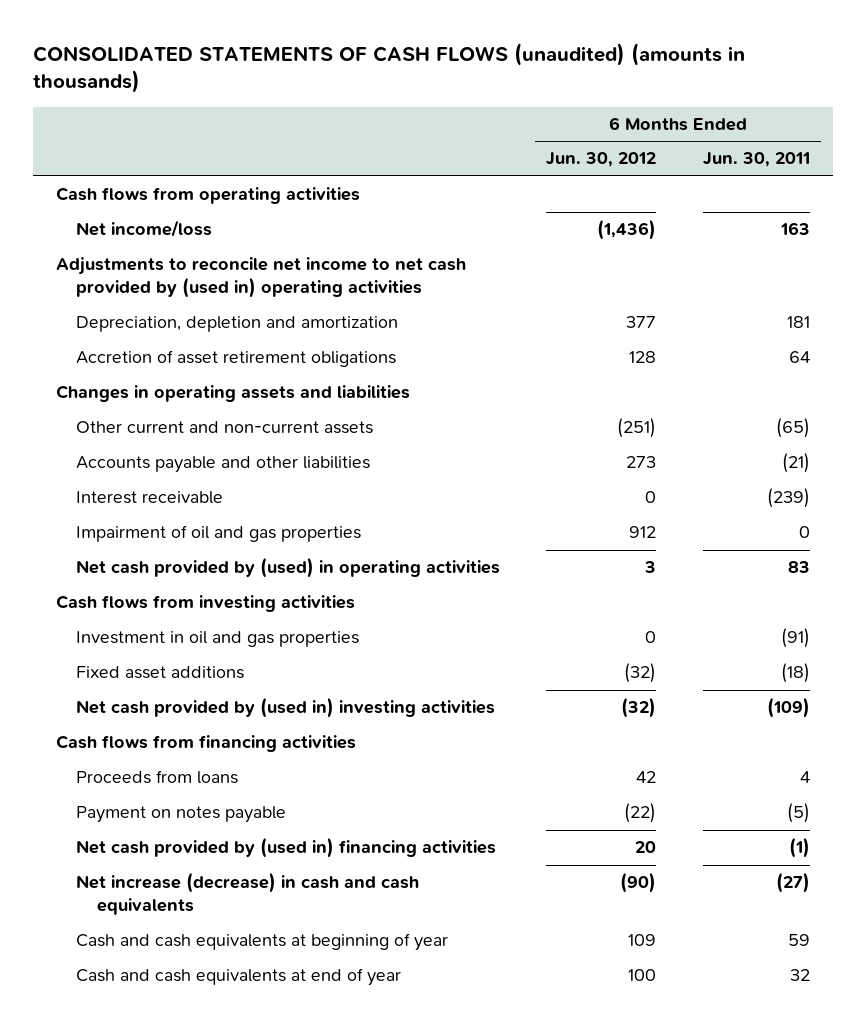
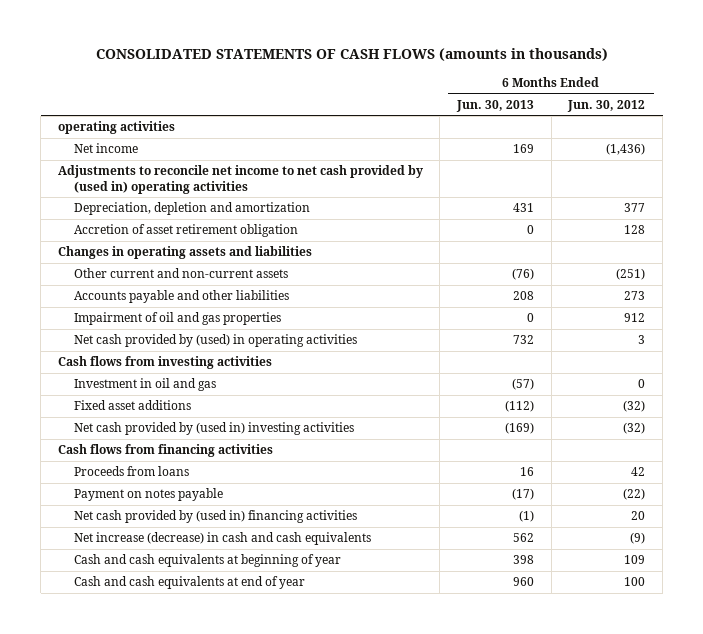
- CONSOLIDATED STATEMENTS OF CASH FLOWS (unaudited) (amounts in thousands)
+ CONSOLIDATED STATEMENTS OF CASH FLOWS (amounts in thousands)
- | 6 Months Ended Jun. 30, 2012 | 6 Months Ended Jun. 30, 2011
+ | 6 Months Ended Jun. 30, 2013 | 6 Months Ended Jun. 30, 2012
- Cash flows from operating activities
- Net income/loss | (1,436) | 163
+ operating activities
+ Net income | 169 | (1,436)
- Accretion of asset retirement obligations | 128 | 64
+ Accretion of asset retirement obligation | 0 | 128
- Interest receivable | 0 | (239)
- Investment in oil and gas properties | 0 | (91)
+ Investment in oil and gas | (57) | 0
- Net increase (decrease) in cash and cash equivalents | (90) | (27)
+ Net increase (decrease) in cash and cash equivalents | 562 | (9)

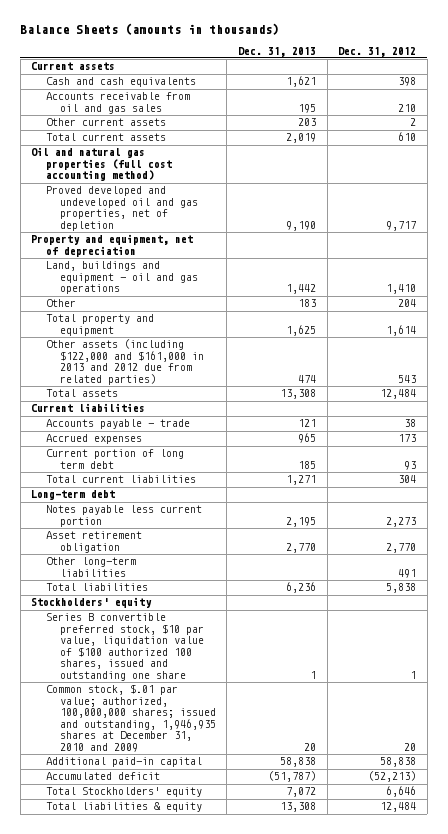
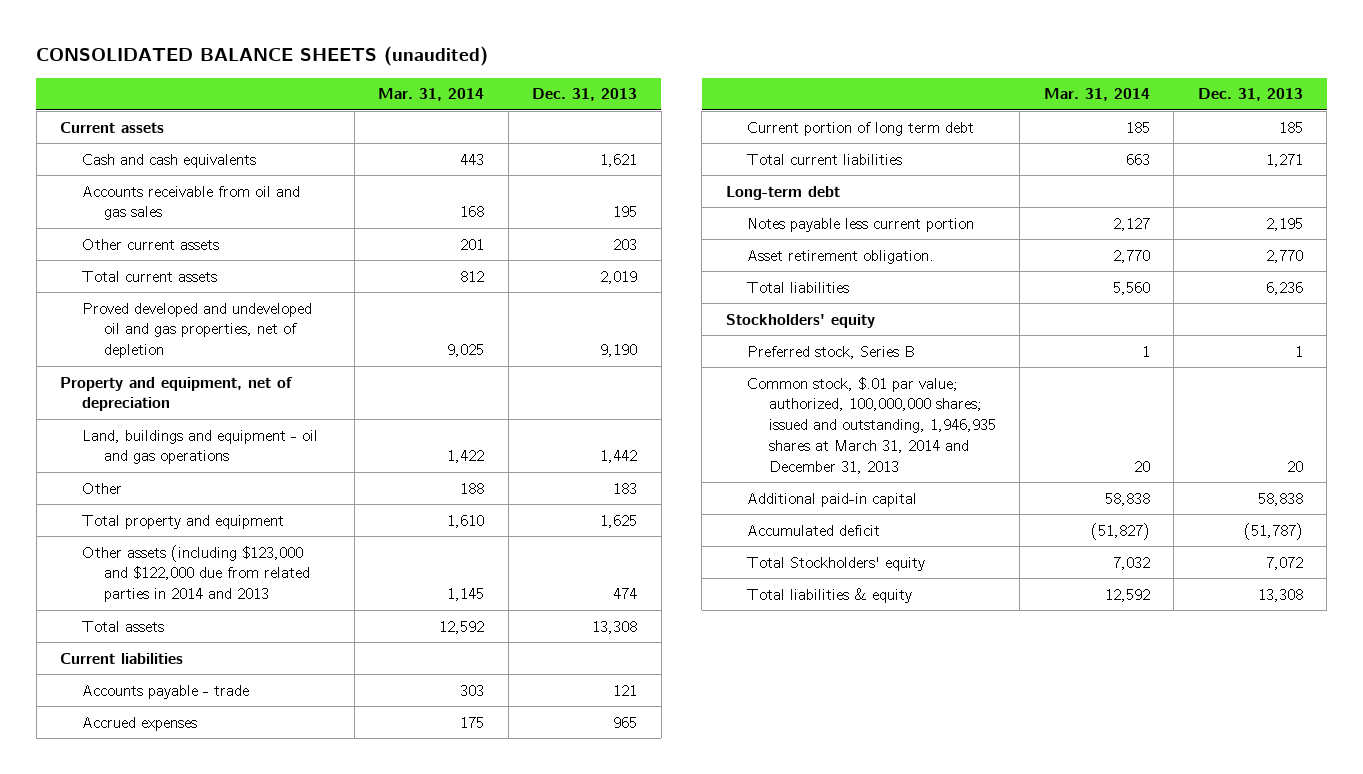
- Balance Sheets (amounts in thousands)
+ CONSOLIDATED BALANCE SHEETS (unaudited)
- | Dec. 31, 2013 | Dec. 31, 2012
+ | Mar. 31, 2014 | Dec. 31, 2013
- Oil and natural gas properties (full cost accounting method)
- Other assets (including $122,000 and $161,000 in 2013 and 2012 due from related parties) | 474 | 543
+ Other assets (including $123,000 and $122,000 due from related parties in 2014 and 2013 | 1,145 | 474
- Asset retirement obligation | 2,770 | 2,770
- Other long-term liabilities | | 491
+ Asset retirement obligation. | 2,770 | 2,770
- Series B convertible preferred stock, $10 par value, liquidation value of $100 authorized 100 shares, issued and outstanding one share | 1 | 1
- Common stock, $.01 par value; authorized, 100,000,000 shares; issued and outstanding, 1,946,935 shares at December 31, 2010 and 2009 | 20 | 20
+ Preferred stock, Series B | 1 | 1
+ Common stock, $.01 par value; authorized, 100,000,000 shares; issued and outstanding, 1,946,935 shares at March 31, 2014 and December 31, 2013 | 20 | 20

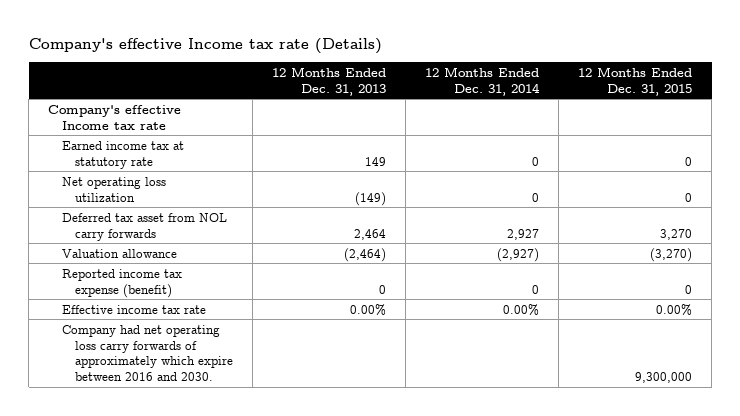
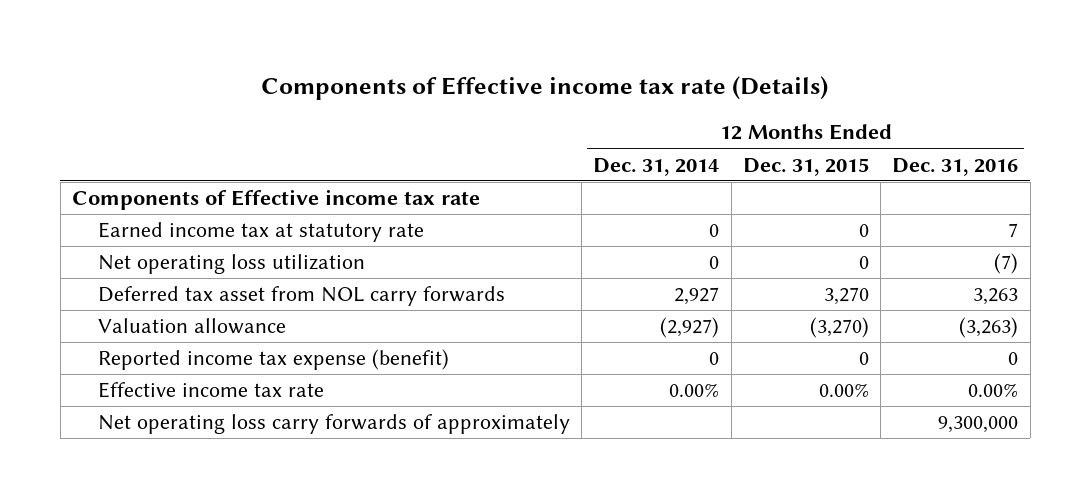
- Company's effective Income tax rate (Details)
+ Components of Effective income tax rate (Details)
- | 12 Months Ended Dec. 31, 2013 | 12 Months Ended Dec. 31, 2014 | 12 Months Ended Dec. 31, 2015
+ | 12 Months Ended Dec. 31, 2014 | 12 Months Ended Dec. 31, 2015 | 12 Months Ended Dec. 31, 2016
- Company's effective Income tax rate
+ Components of Effective income tax rate
- Company had net operating loss carry forwards of approximately which expire between 2016 and 2030. | | | 9,300,000
+ Net operating loss carry forwards of approximately | | | 9,300,000

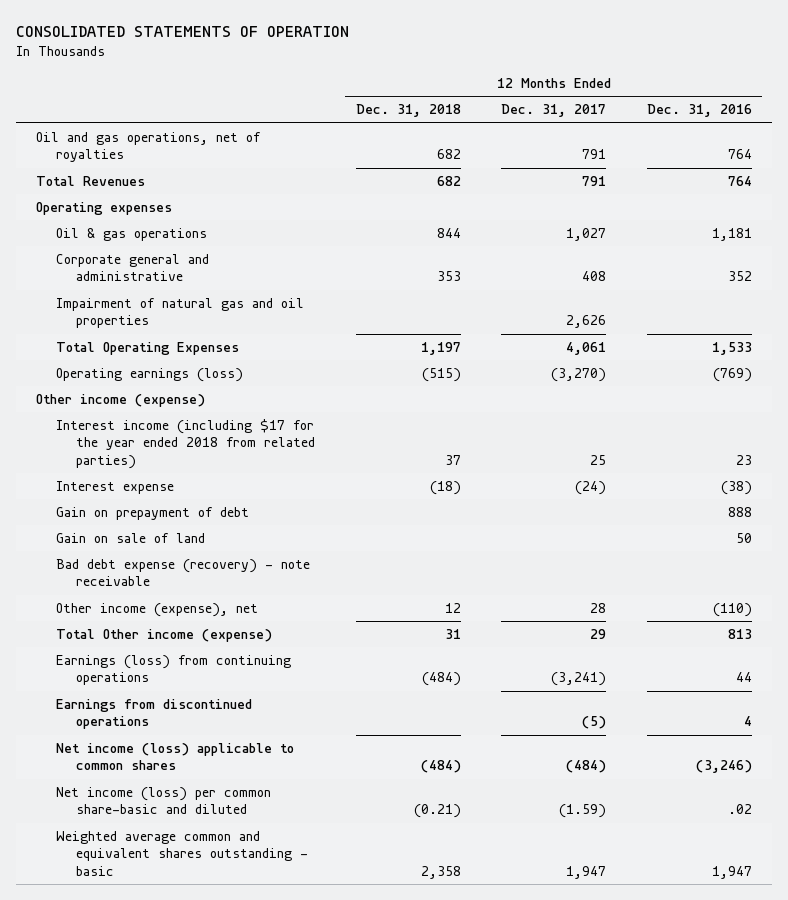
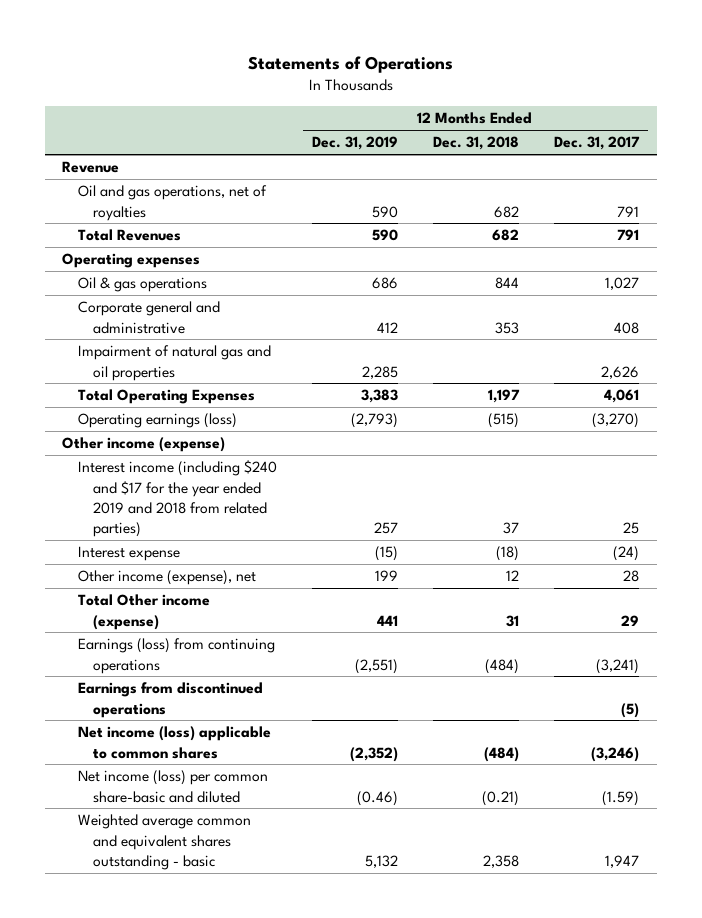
- CONSOLIDATED STATEMENTS OF OPERATION
+ Statements of Operations
- | 12 Months Ended Dec. 31, 2018 | 12 Months Ended Dec. 31, 2017 | 12 Months Ended Dec. 31, 2016
+ | 12 Months Ended Dec. 31, 2019 | 12 Months Ended Dec. 31, 2018 | 12 Months Ended Dec. 31, 2017
+ Revenue
- Interest income (including $17 for the year ended 2018 from related parties) | 37 | 25 | 23
+ Interest income (including $240 and $17 for the year ended 2019 and 2018 from related parties) | 257 | 37 | 25
- Gain on prepayment of debt | | | 888
- Gain on sale of land | | | 50
- Bad debt expense (recovery) - note receivable
- Net income (loss) applicable to common shares | (484) | (484) | (3,246)
+ Net income (loss) applicable to common shares | (2,352) | (484) | (3,246)

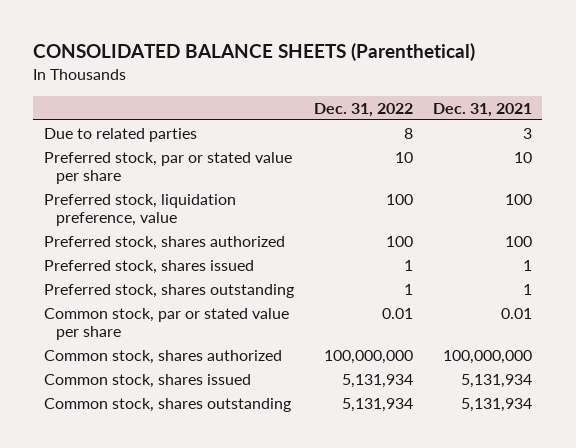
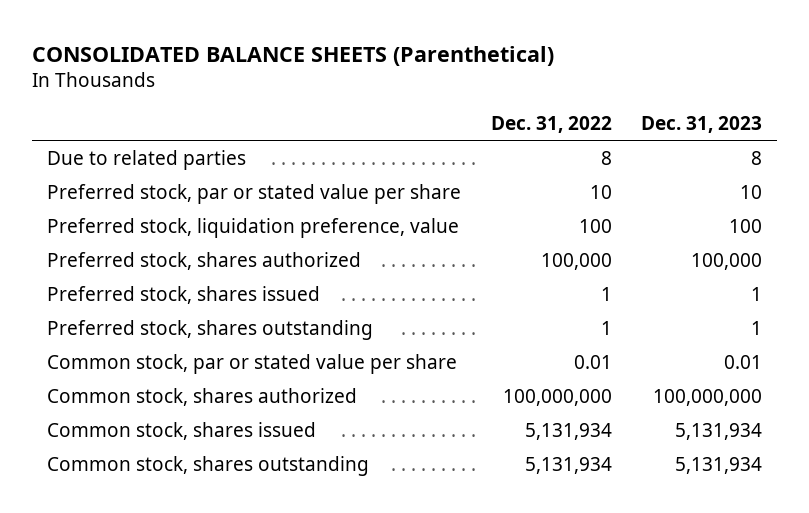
- | Dec. 31, 2022 | Dec. 31, 2021
+ | Dec. 31, 2022 | Dec. 31, 2023
- Preferred stock, shares authorized | 100 | 100
+ Preferred stock, shares authorized | 100,000 | 100,000

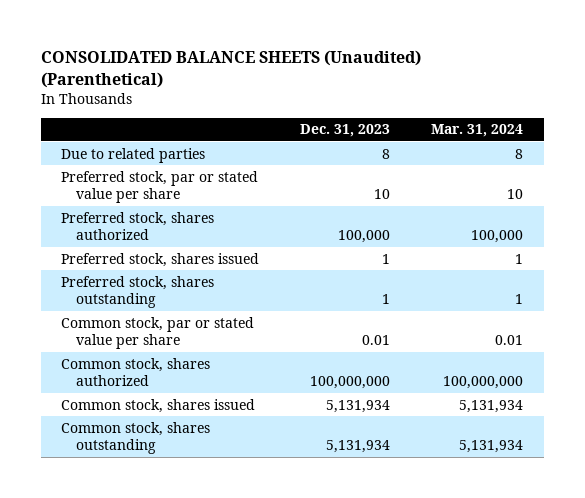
- CONSOLIDATED BALANCE SHEETS (Parenthetical)
+ CONSOLIDATED BALANCE SHEETS (Unaudited) (Parenthetical)
- | Dec. 31, 2022 | Dec. 31, 2023
+ | Dec. 31, 2023 | Mar. 31, 2024
- Preferred stock, liquidation preference, value | 100 | 100

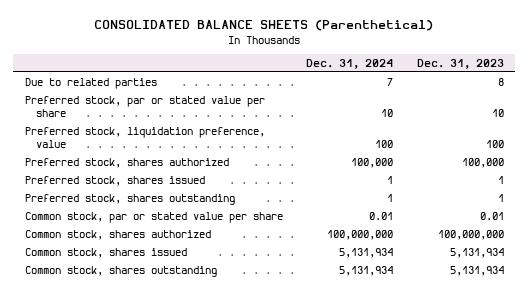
- CONSOLIDATED BALANCE SHEETS (Unaudited) (Parenthetical)
+ CONSOLIDATED BALANCE SHEETS (Parenthetical)
- | Dec. 31, 2023 | Mar. 31, 2024
+ | Dec. 31, 2024 | Dec. 31, 2023
+ Preferred stock, liquidation preference, value | 100 | 100

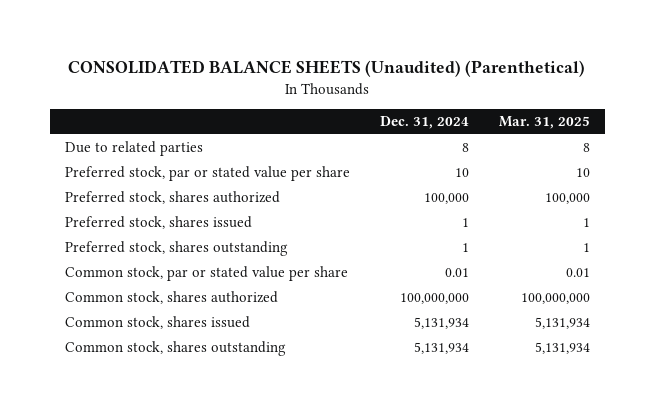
- CONSOLIDATED BALANCE SHEETS (Parenthetical)
+ CONSOLIDATED BALANCE SHEETS (Unaudited) (Parenthetical)
- | Dec. 31, 2024 | Dec. 31, 2023
+ | Dec. 31, 2024 | Mar. 31, 2025
- Due to related parties | 7 | 8
+ Due to related parties | 8 | 8
- Preferred stock, liquidation preference, value | 100 | 100

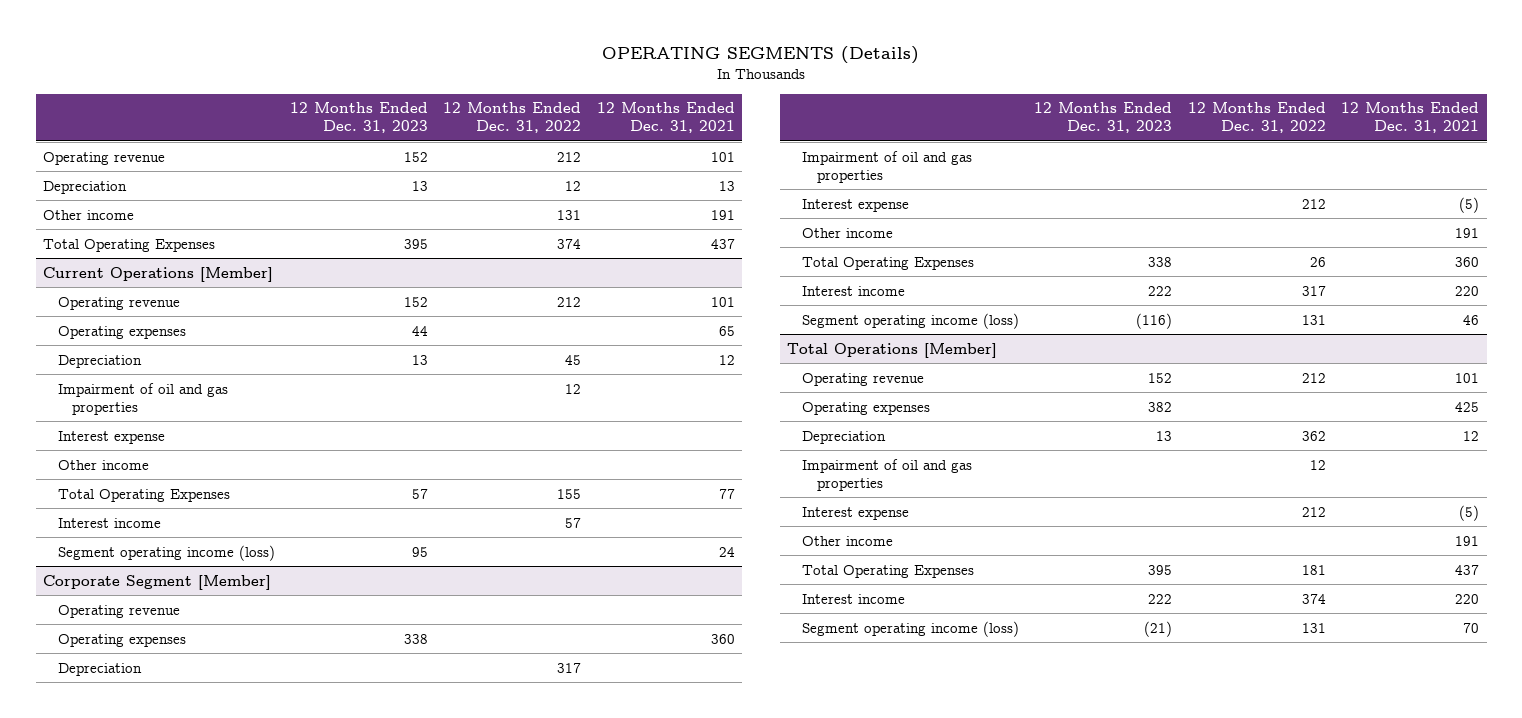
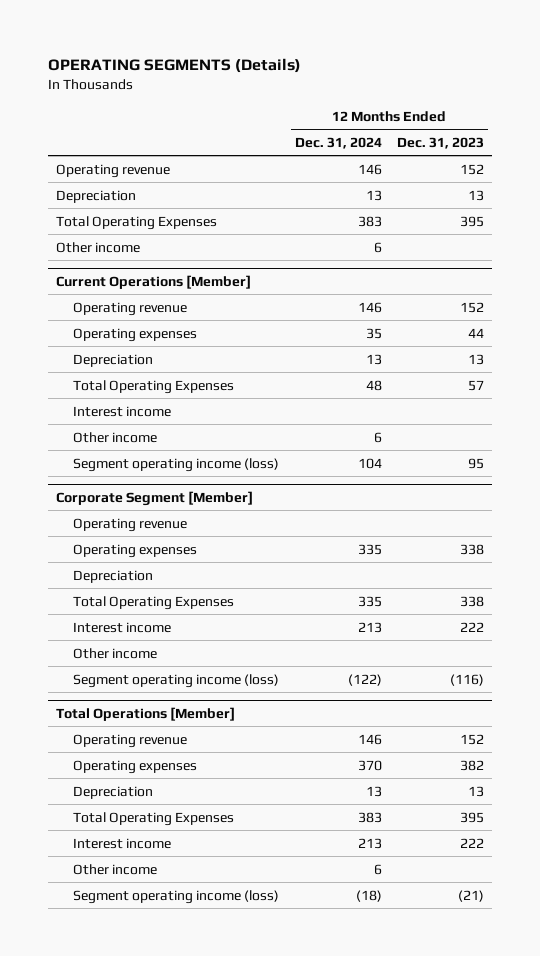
- | 12 Months Ended Dec. 31, 2023 | 12 Months Ended Dec. 31, 2022 | 12 Months Ended Dec. 31, 2021
+ | 12 Months Ended Dec. 31, 2024 | 12 Months Ended Dec. 31, 2023
moved down: Other income | 6 |
@ Current Operations [Member]
- Impairment of oil and gas properties | | 12 |
- Interest expense
moved down: Other income | 6 |
@ Corporate Segment [Member]
- Impairment of oil and gas properties
- Interest expense | | 212 | (5)
moved down: Other income
@ Total Operations [Member]
- Impairment of oil and gas properties | | 12 |
- Interest expense | | 212 | (5)
moved down: Other income | 6 |

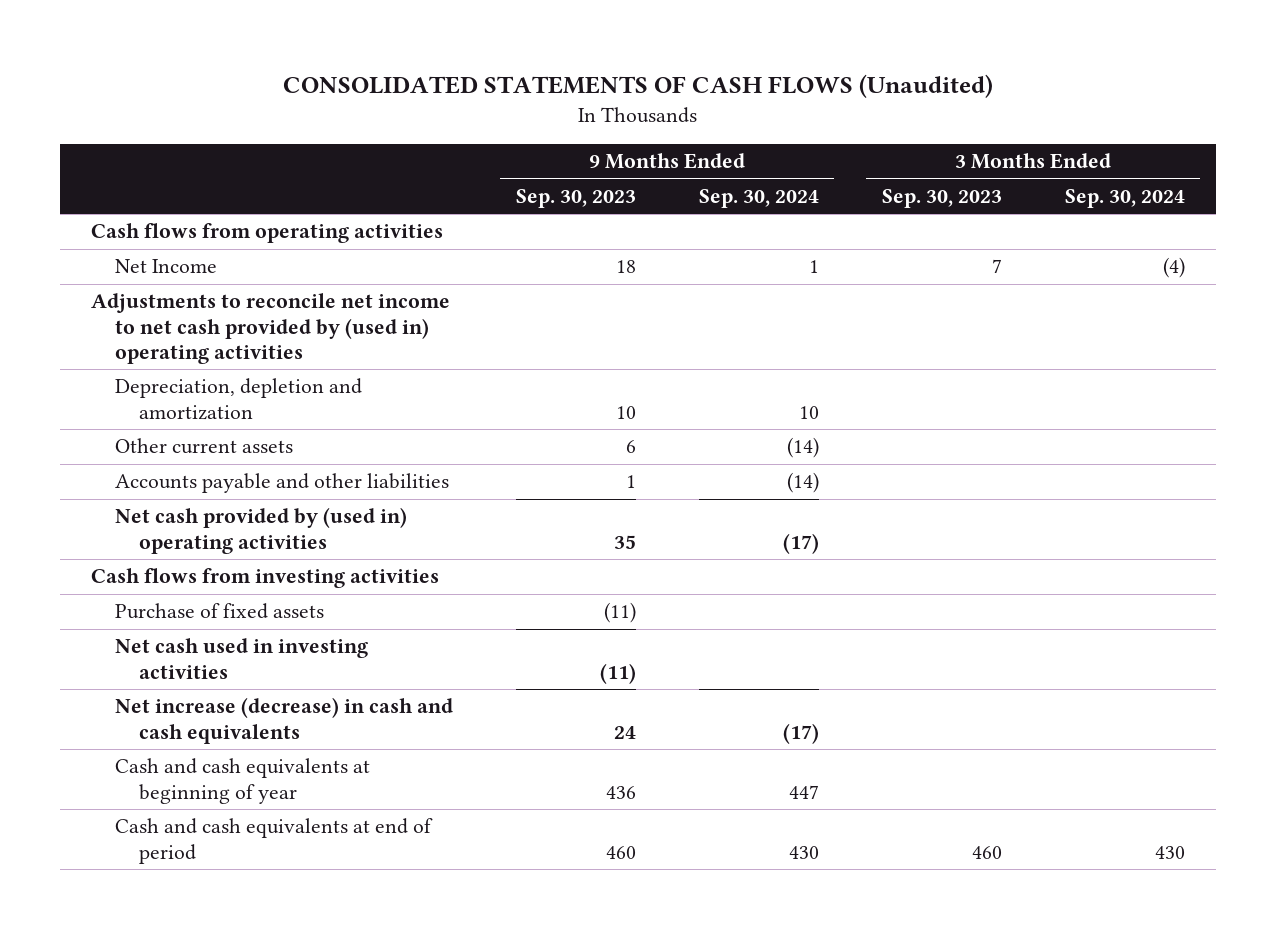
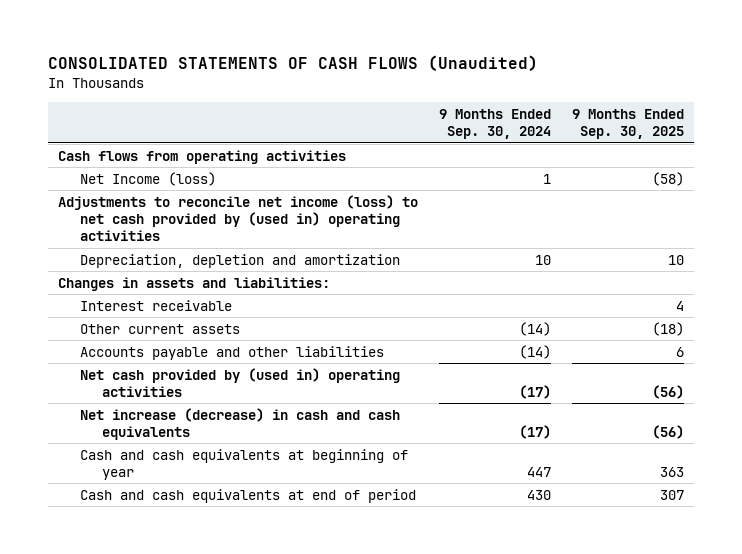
- | 9 Months Ended Sep. 30, 2023 | 9 Months Ended Sep. 30, 2024 | 3 Months Ended Sep. 30, 2023 | 3 Months Ended Sep. 30, 2024
+ | 9 Months Ended Sep. 30, 2024 | 9 Months Ended Sep. 30, 2025
- Net Income | 18 | 1 | 7 | (4)
- Adjustments to reconcile net income to net cash provided by (used in) operating activities
+ Net Income (loss) | 1 | (58)
+ Adjustments to reconcile net income (loss) to net cash provided by (used in) operating activities
+ Changes in assets and liabilities:
+ Interest receivable | | 4
- Cash flows from investing activities
- Purchase of fixed assets | (11) | | |
- Net cash used in investing activities | (11) | | |

